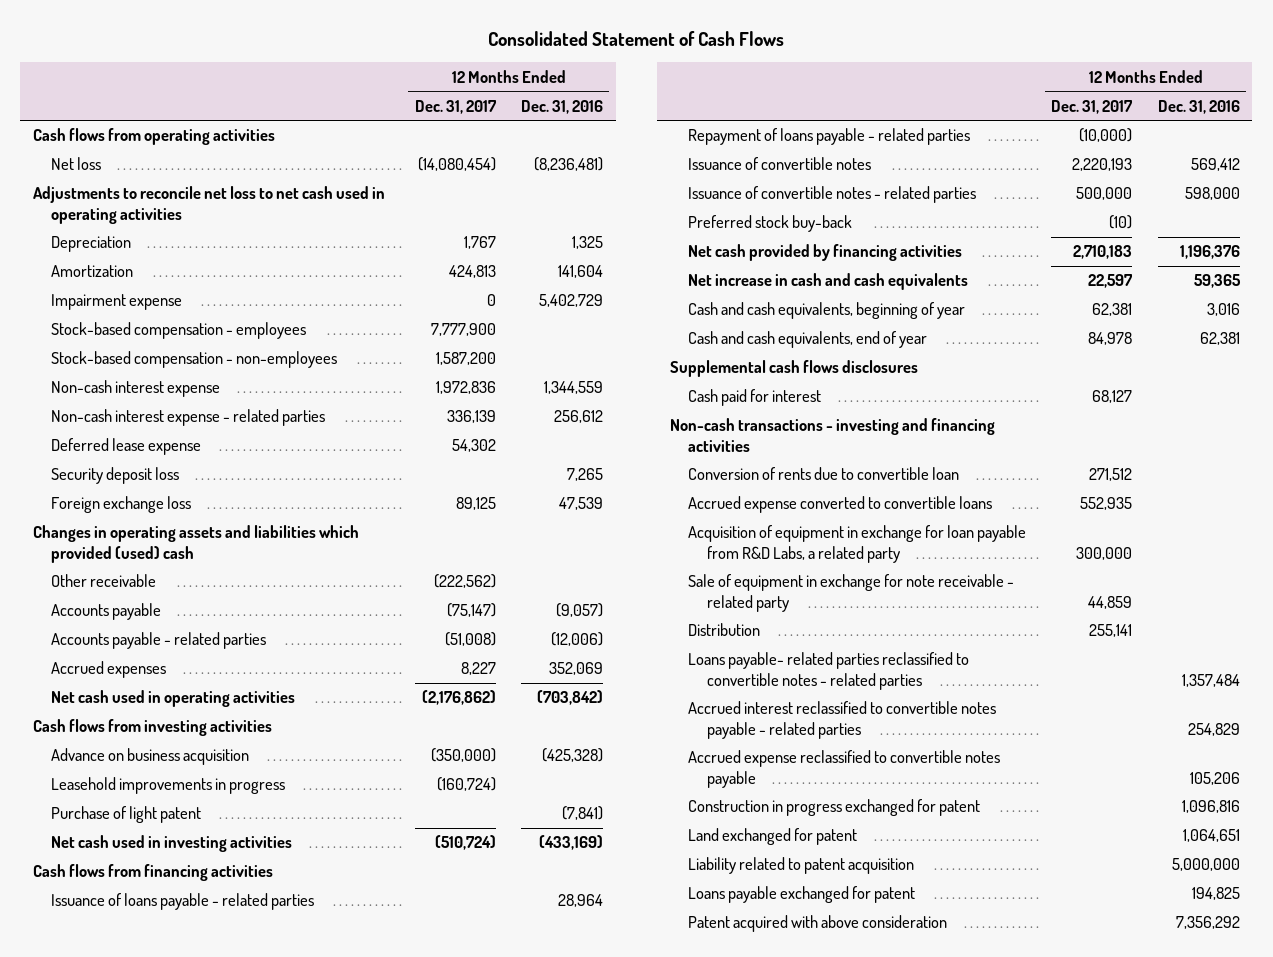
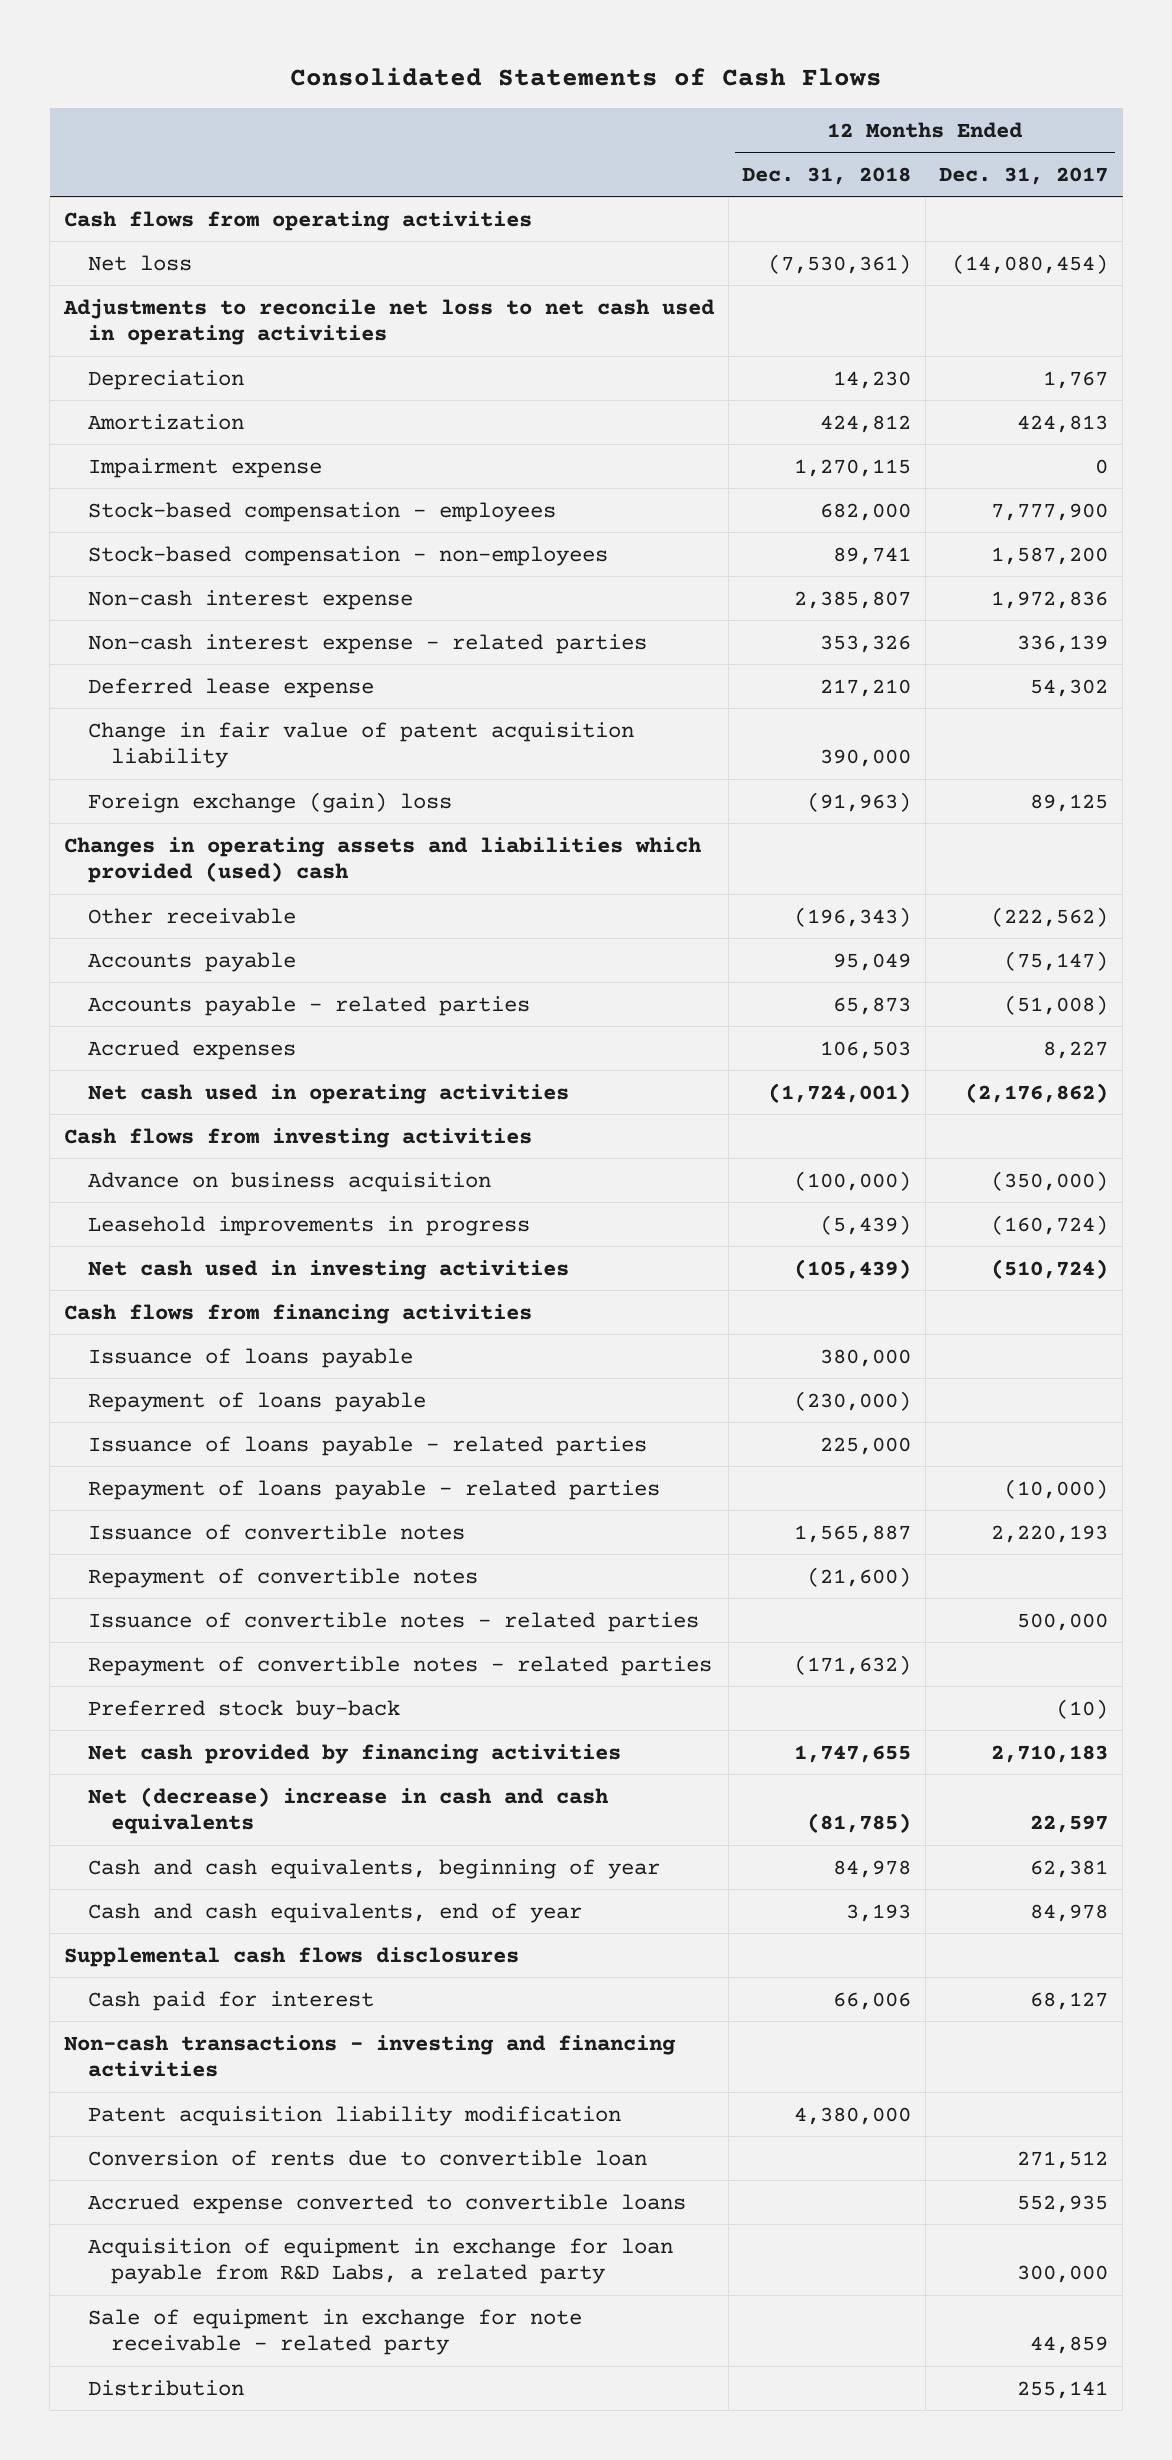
- Consolidated Statement of Cash Flows
+ Consolidated Statements of Cash Flows
- | 12 Months Ended Dec. 31, 2017 | 12 Months Ended Dec. 31, 2016
+ | 12 Months Ended Dec. 31, 2018 | 12 Months Ended Dec. 31, 2017
- Security deposit loss | | 7,265
- Foreign exchange loss | 89,125 | 47,539
+ Change in fair value of patent acquisition liability | 390,000 |
+ Foreign exchange (gain) loss | (91,963) | 89,125
- Purchase of light patent | | (7,841)
+ Issuance of loans payable | 380,000 |
+ Repayment of loans payable | (230,000) |
+ Repayment of convertible notes | (21,600) |
+ Repayment of convertible notes - related parties | (171,632) |
- Net increase in cash and cash equivalents | 22,597 | 59,365
+ Net (decrease) increase in cash and cash equivalents | (81,785) | 22,597
+ Patent acquisition liability modification | 4,380,000 |
- Loans payable- related parties reclassified to convertible notes - related parties | | 1,357,484
- Accrued interest reclassified to convertible notes payable - related parties | | 254,829
- Accrued expense reclassified to convertible notes payable | | 105,206
- Construction in progress exchanged for patent | | 1,096,816
- Land exchanged for patent | | 1,064,651
- Liability related to patent acquisition | | 5,000,000
- Loans payable exchanged for patent | | 194,825
- Patent acquired with above consideration | | 7,356,292

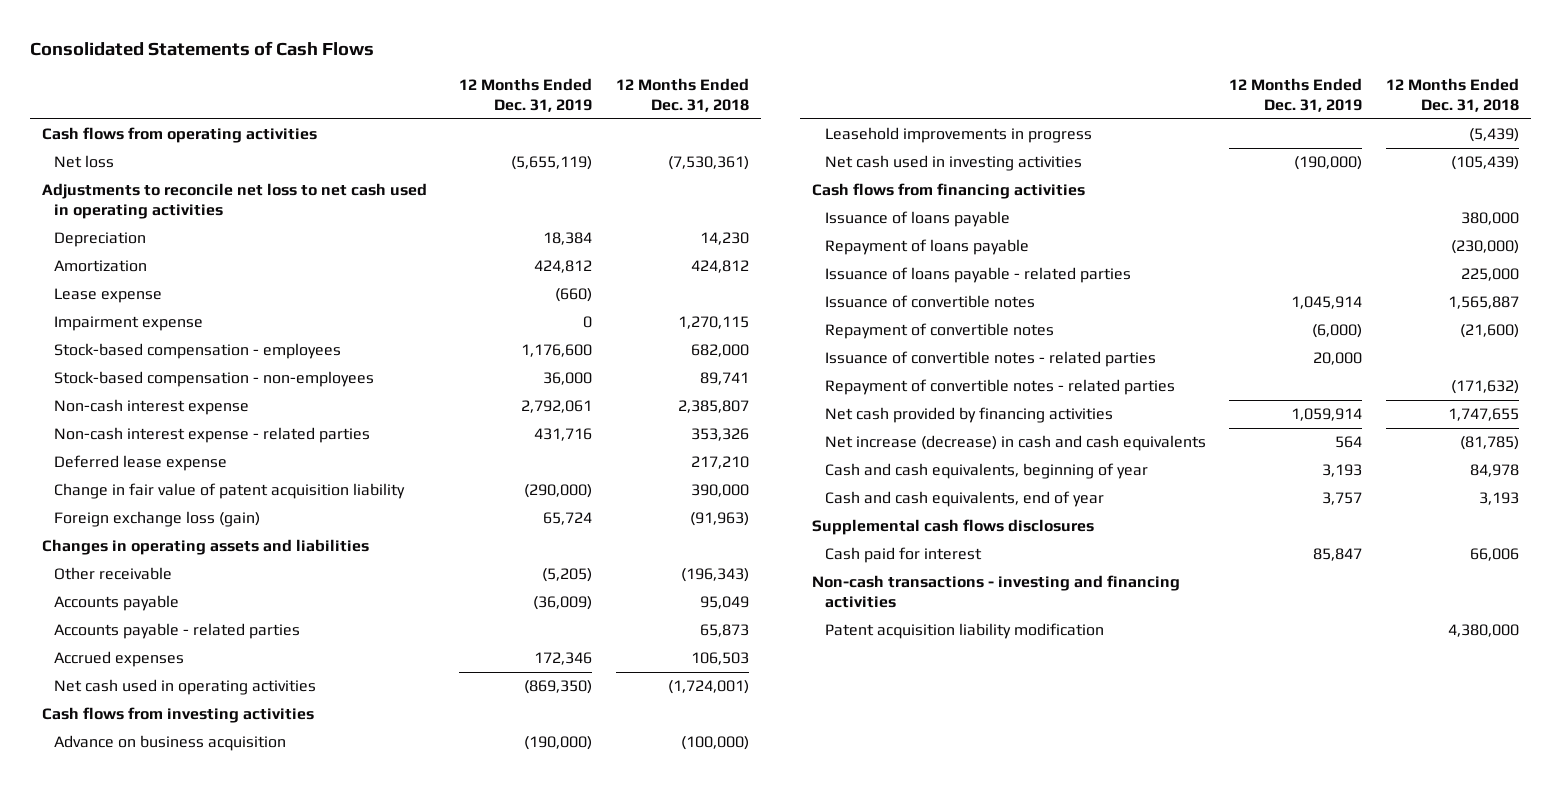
- | 12 Months Ended Dec. 31, 2018 | 12 Months Ended Dec. 31, 2017
+ | 12 Months Ended Dec. 31, 2019 | 12 Months Ended Dec. 31, 2018
+ Lease expense | (660) |
- Foreign exchange (gain) loss | (91,963) | 89,125
- Changes in operating assets and liabilities which provided (used) cash
+ Foreign exchange loss (gain) | 65,724 | (91,963)
+ Changes in operating assets and liabilities
- Repayment of loans payable - related parties | | (10,000)
- Preferred stock buy-back | | (10)
- Net (decrease) increase in cash and cash equivalents | (81,785) | 22,597
+ Net increase (decrease) in cash and cash equivalents | 564 | (81,785)
- Conversion of rents due to convertible loan | | 271,512
- Accrued expense converted to convertible loans | | 552,935
- Acquisition of equipment in exchange for loan payable from R&D Labs, a related party | | 300,000
- Sale of equipment in exchange for note receivable - related party | | 44,859
- Distribution | | 255,141

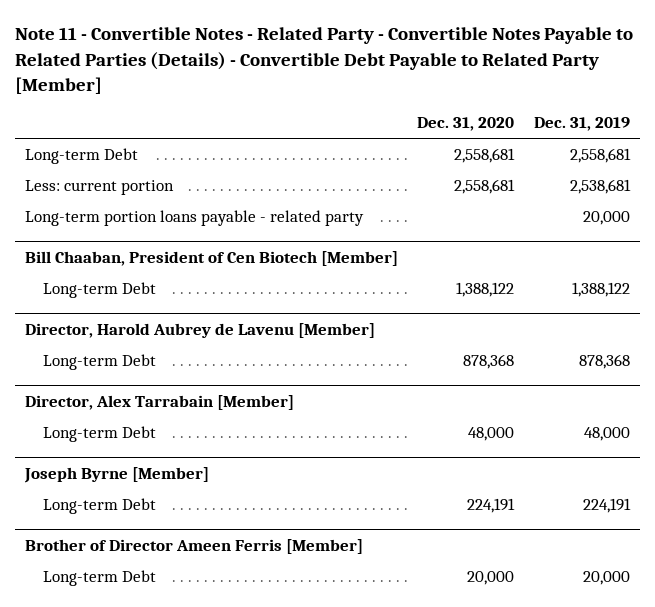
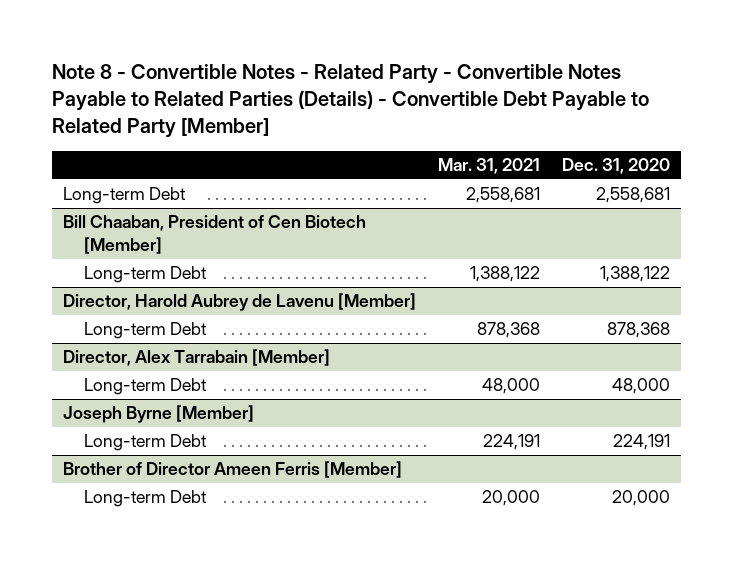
- Note 11 - Convertible Notes - Related Party - Convertible Notes Payable to Related Parties (Details) - Convertible Debt Payable to Related Party [Member]
+ Note 8 - Convertible Notes - Related Party - Convertible Notes Payable to Related Parties (Details) - Convertible Debt Payable to Related Party [Member]
- | Dec. 31, 2020 | Dec. 31, 2019
+ | Mar. 31, 2021 | Dec. 31, 2020
- Less: current portion | 2,558,681 | 2,538,681
- Long-term portion loans payable - related party | | 20,000

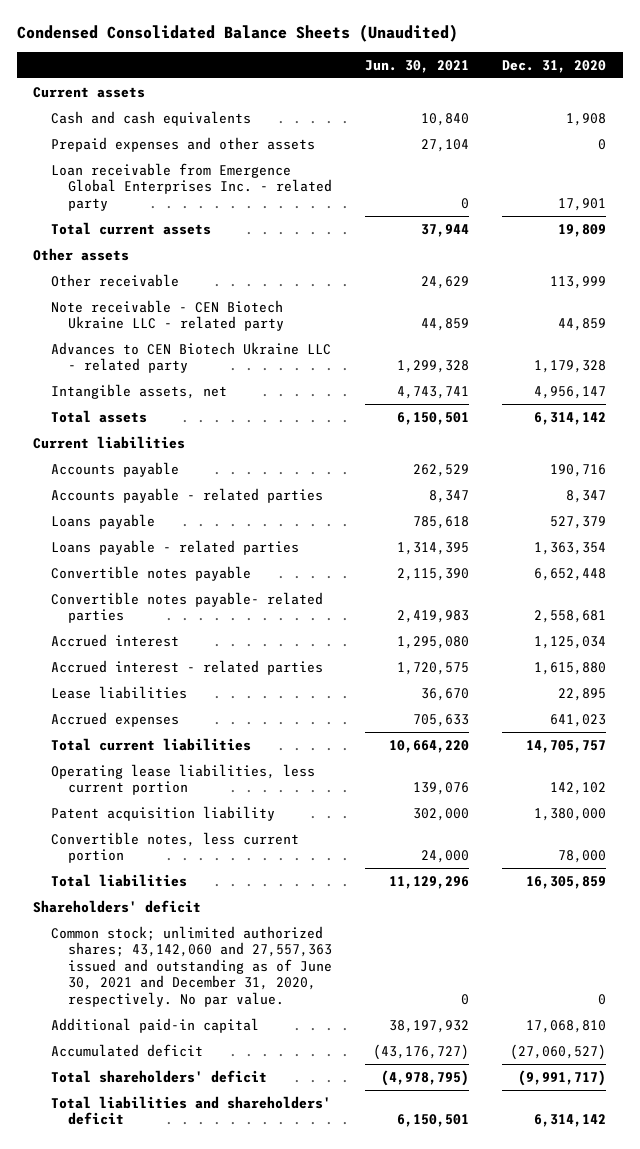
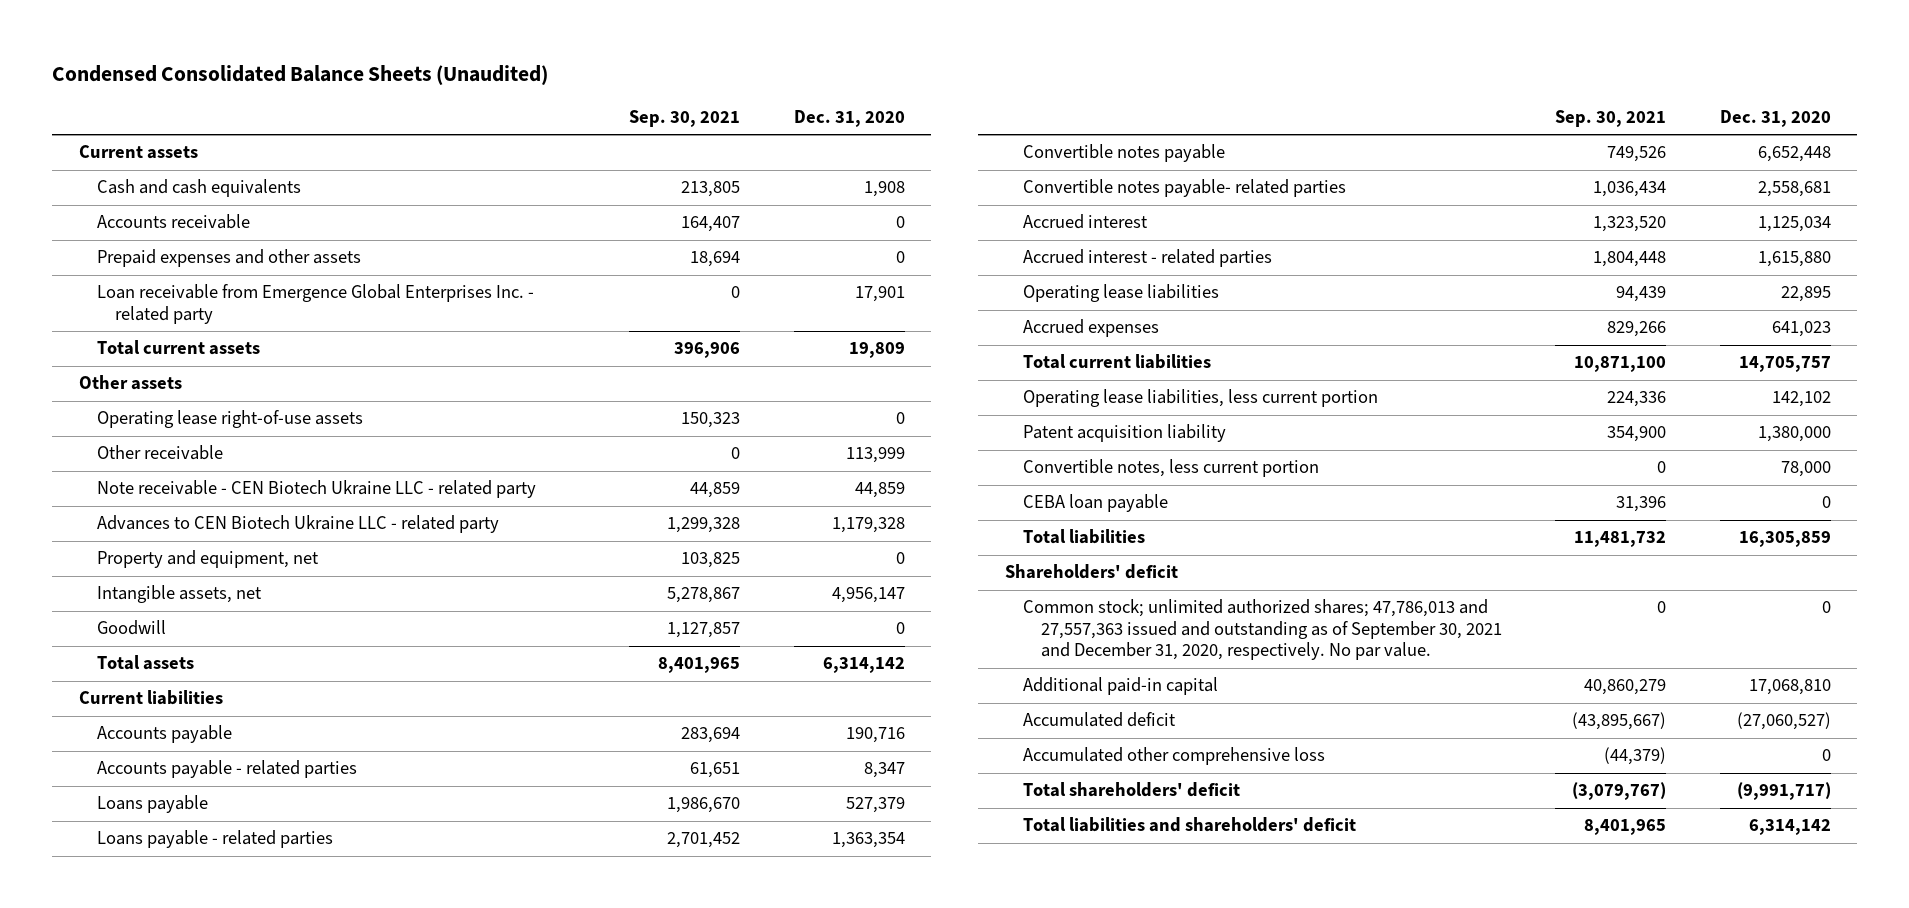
- | Jun. 30, 2021 | Dec. 31, 2020
+ | Sep. 30, 2021 | Dec. 31, 2020
+ Accounts receivable | 164,407 | 0
+ Operating lease right-of-use assets | 150,323 | 0
+ Property and equipment, net | 103,825 | 0
+ Goodwill | 1,127,857 | 0
- Lease liabilities | 36,670 | 22,895
+ Operating lease liabilities | 94,439 | 22,895
+ CEBA loan payable | 31,396 | 0
- Common stock; unlimited authorized shares; 43,142,060 and 27,557,363 issued and outstanding as of June 30, 2021 and December 31, 2020, respectively. No par value. | 0 | 0
+ Common stock; unlimited authorized shares; 47,786,013 and 27,557,363 issued and outstanding as of September 30, 2021 and December 31, 2020, respectively. No par value. | 0 | 0
+ Accumulated other comprehensive loss | (44,379) | 0

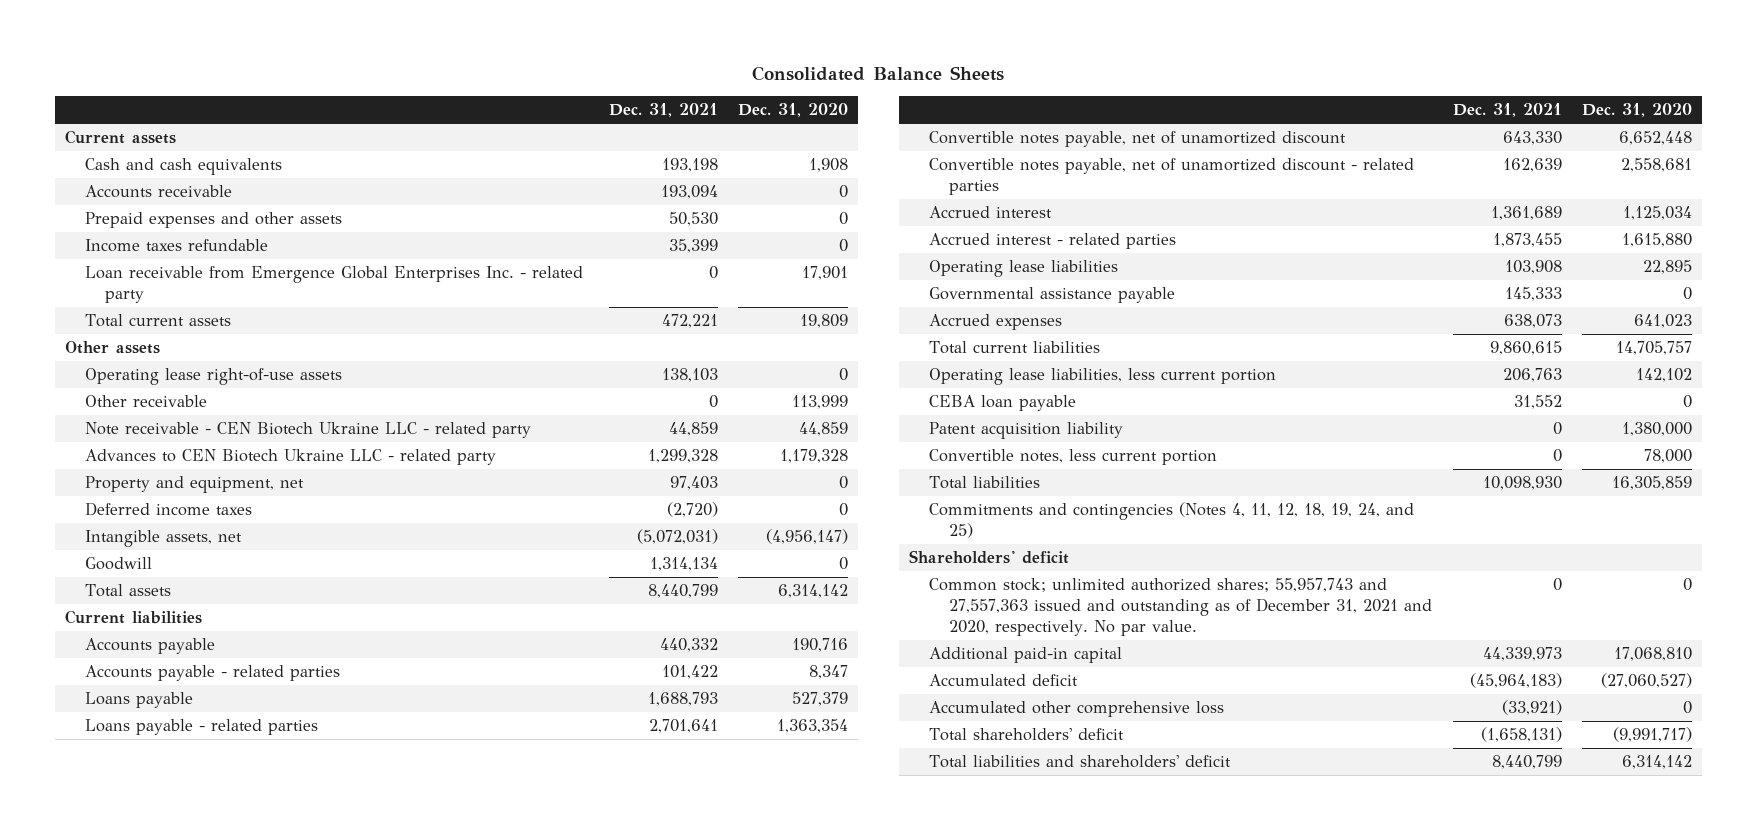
- Condensed Consolidated Balance Sheets (Unaudited)
+ Consolidated Balance Sheets
- | Sep. 30, 2021 | Dec. 31, 2020
+ | Dec. 31, 2021 | Dec. 31, 2020
+ Income taxes refundable | 35,399 | 0
- Intangible assets, net | 5,278,867 | 4,956,147
+ Deferred income taxes | (2,720) | 0
+ Intangible assets, net | (5,072,031) | (4,956,147)
- Convertible notes payable | 749,526 | 6,652,448
- Convertible notes payable- related parties | 1,036,434 | 2,558,681
+ Convertible notes payable, net of unamortized discount | 643,330 | 6,652,448
+ Convertible notes payable, net of unamortized discount - related parties | 162,639 | 2,558,681
+ Governmental assistance payable | 145,333 | 0
moved up: CEBA loan payable | 31,552 | 0
+ Commitments and contingencies (Notes 4, 11, 12, 18, 19, 24, and 25)
- Common stock; unlimited authorized shares; 47,786,013 and 27,557,363 issued and outstanding as of September 30, 2021 and December 31, 2020, respectively. No par value. | 0 | 0
+ Common stock; unlimited authorized shares; 55,957,743 and 27,557,363 issued and outstanding as of December 31, 2021 and 2020, respectively. No par value. | 0 | 0

